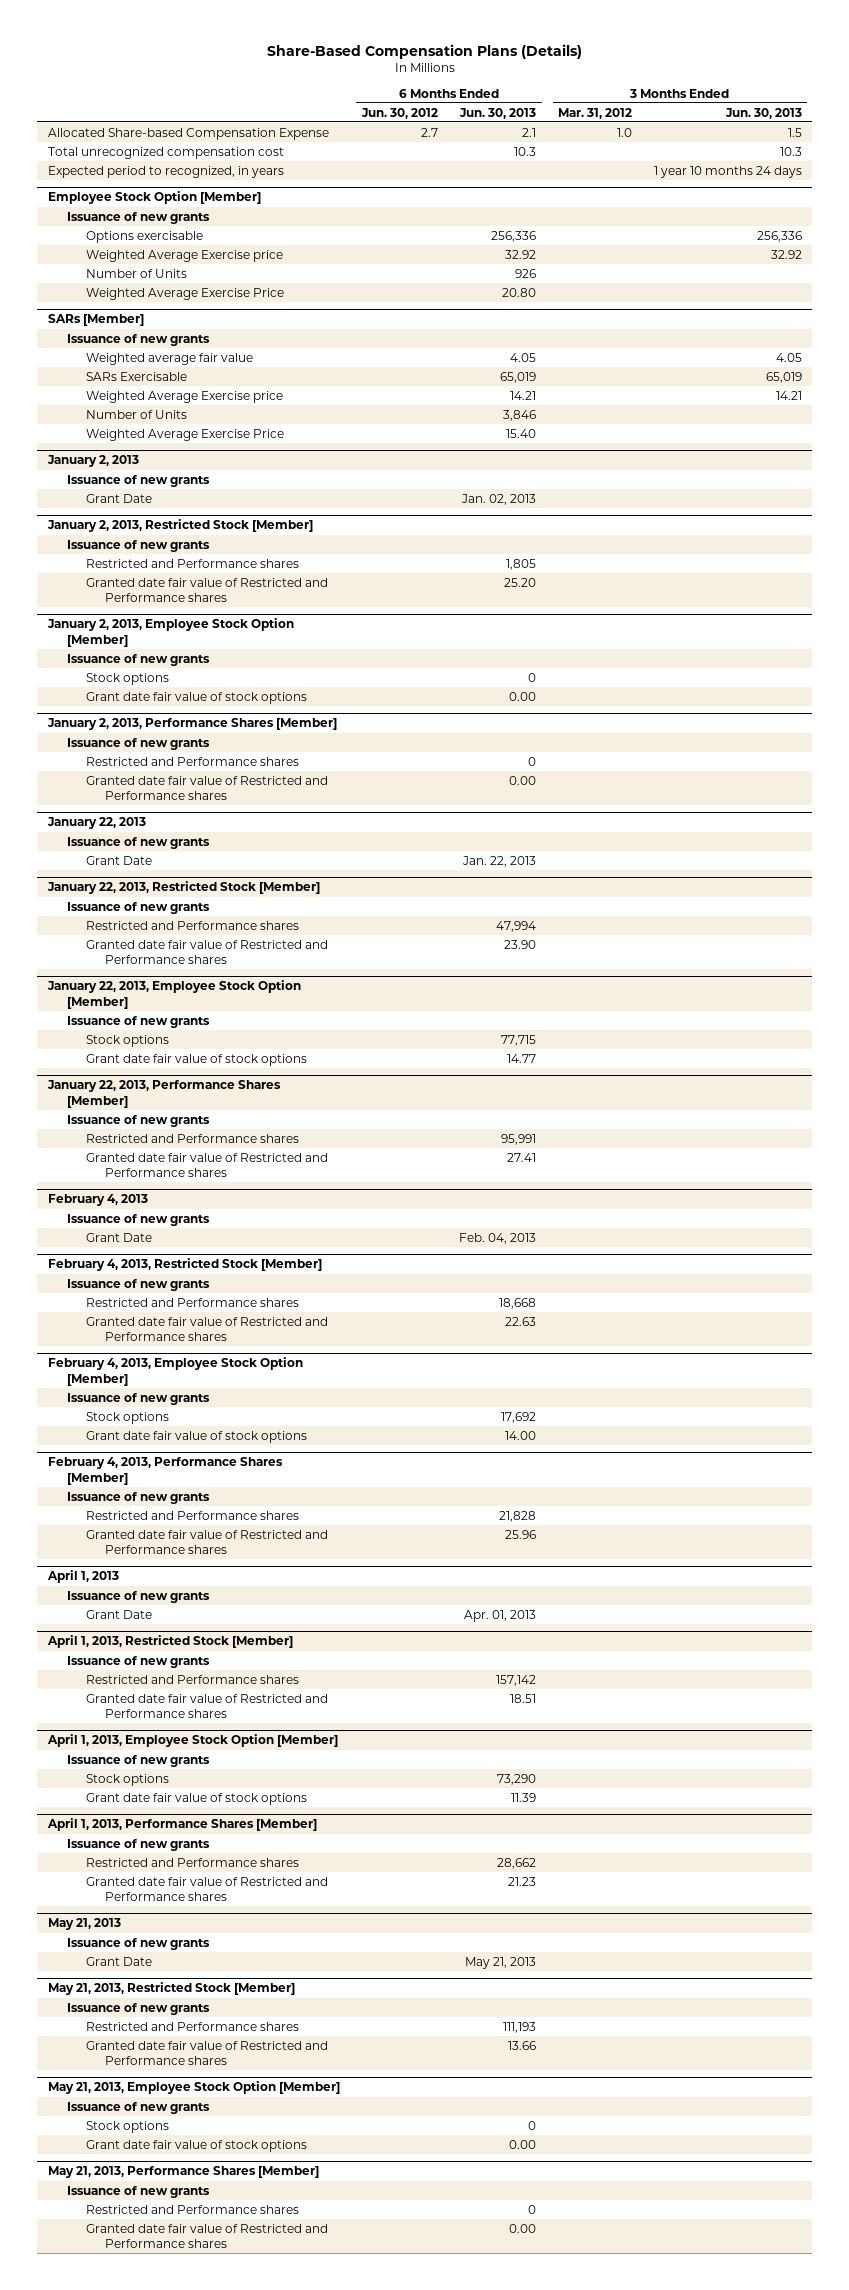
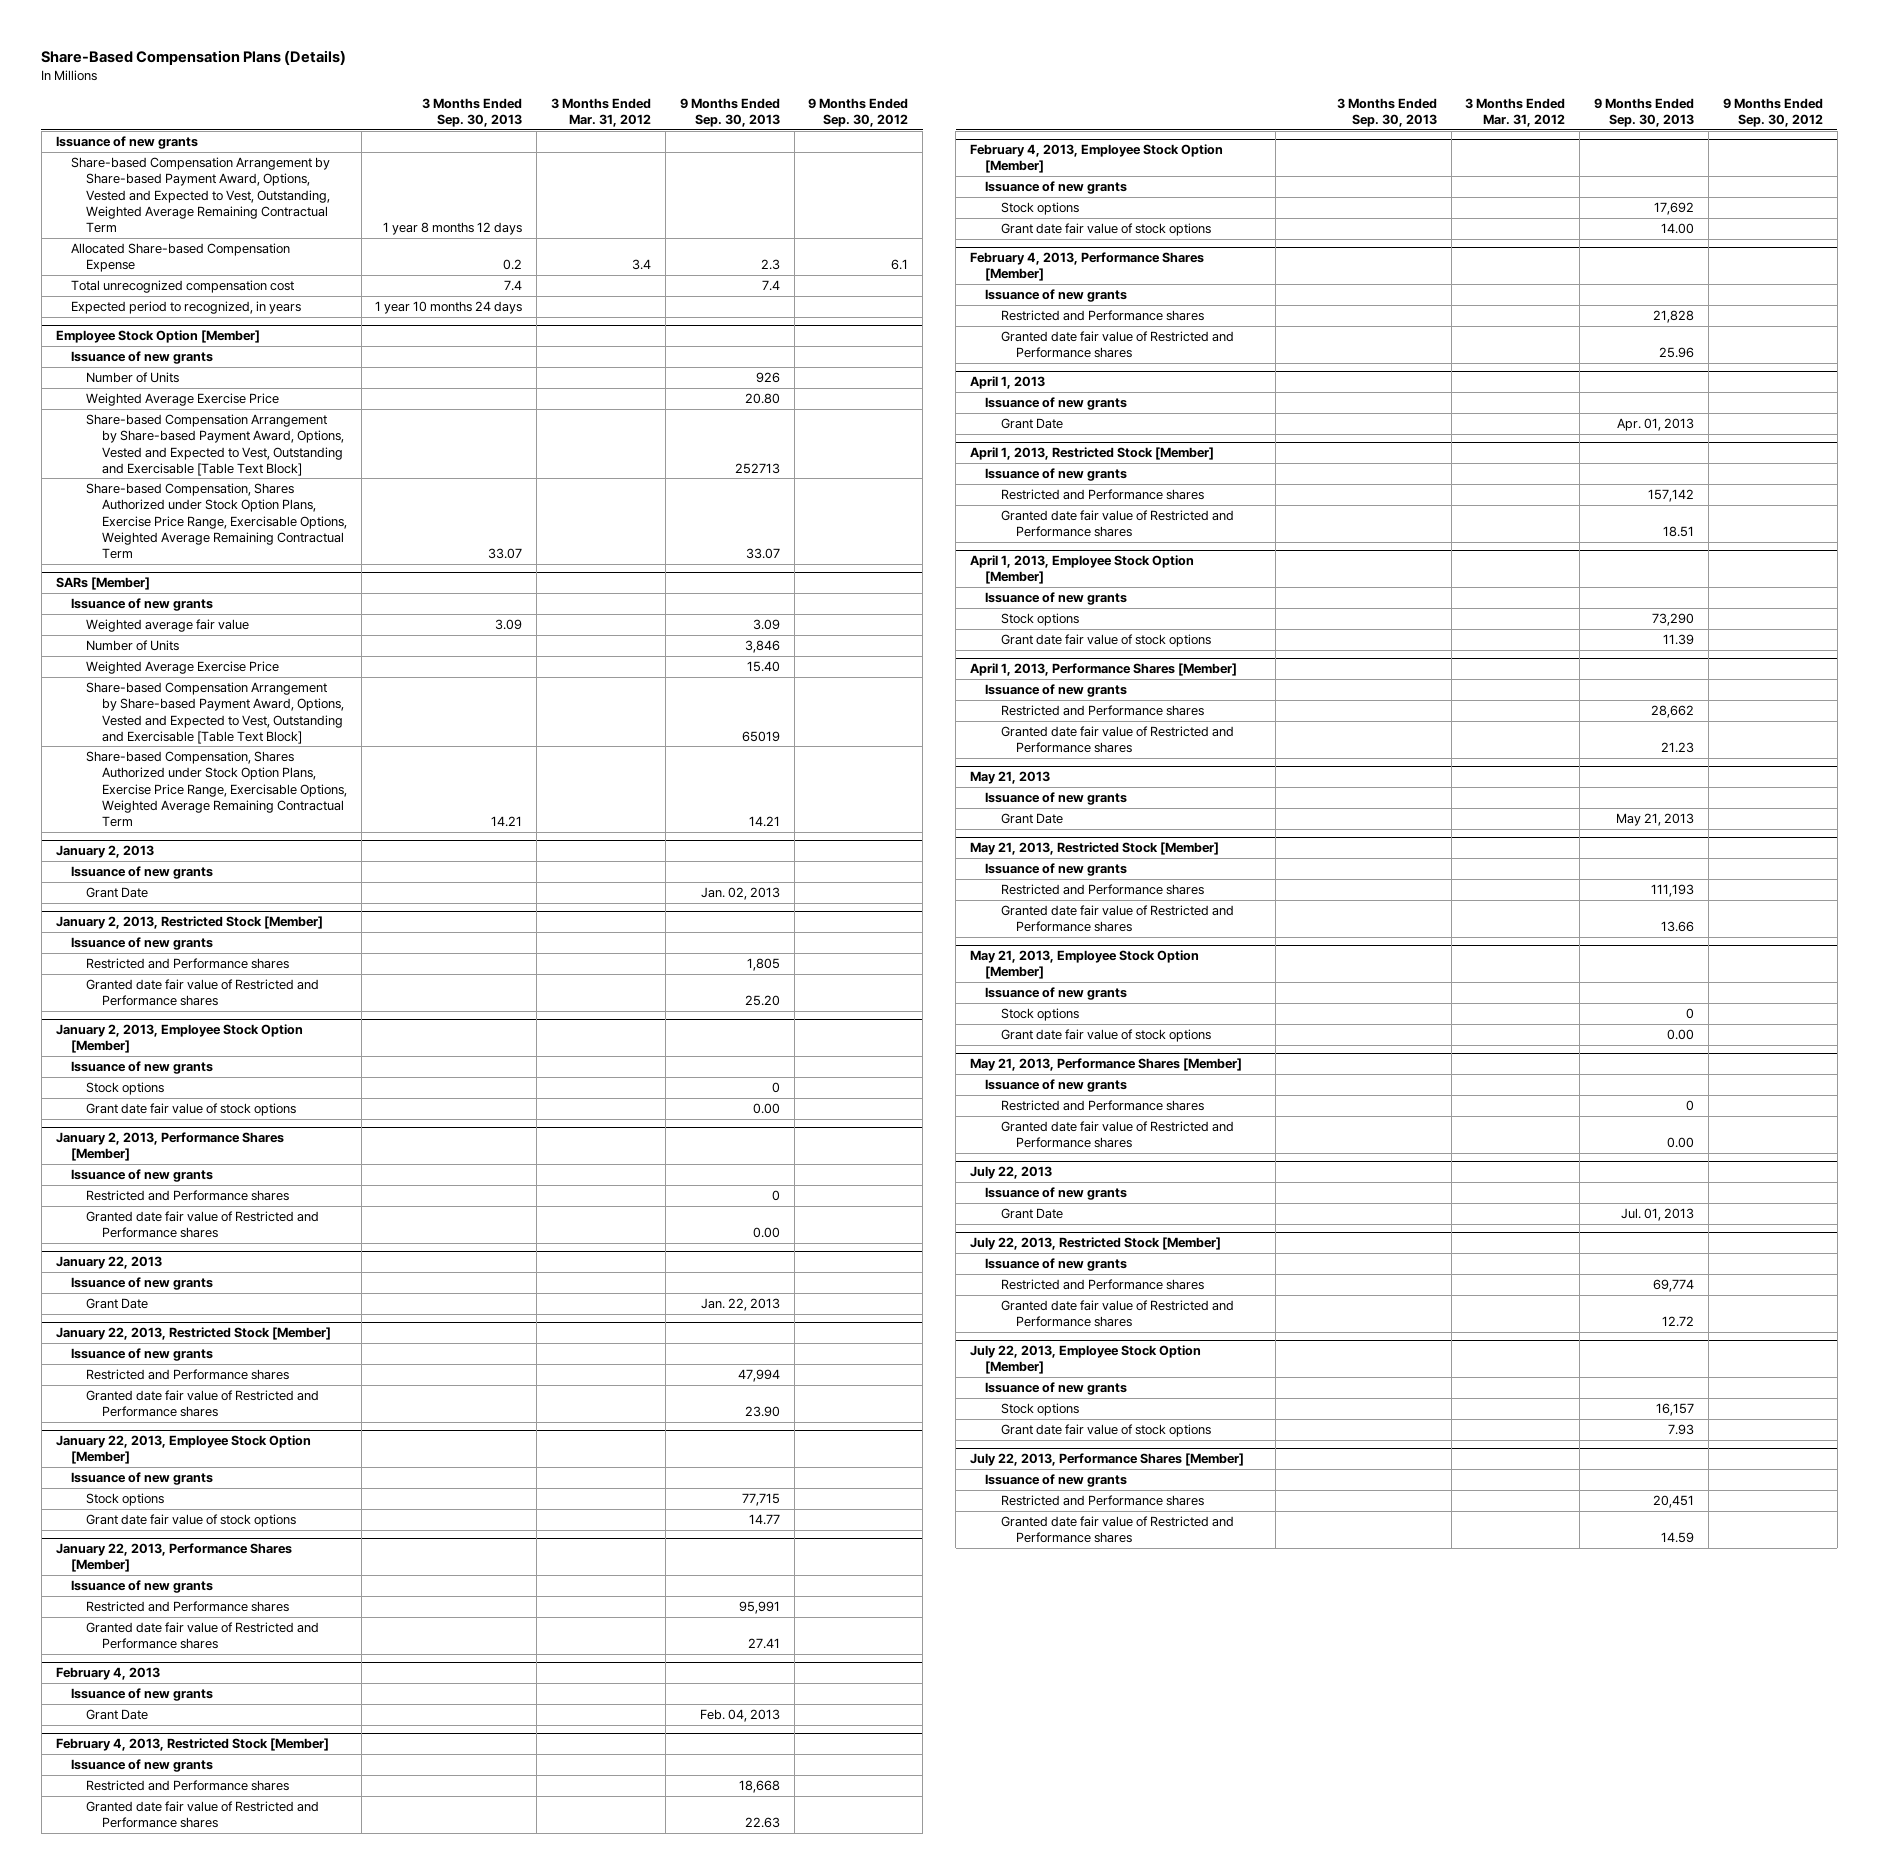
- | 6 Months Ended Jun. 30, 2012 | 6 Months Ended Jun. 30, 2013 | 3 Months Ended Mar. 31, 2012 | 3 Months Ended Jun. 30, 2013
+ | 3 Months Ended Sep. 30, 2013 | 3 Months Ended Mar. 31, 2012 | 9 Months Ended Sep. 30, 2013 | 9 Months Ended Sep. 30, 2012
- Allocated Share-based Compensation Expense | 2.7 | 2.1 | 1.0 | 1.5
+ Issuance of new grants
+ Share-based Compensation Arrangement by Share-based Payment Award, Options, Vested and Expected to Vest, Outstanding, Weighted Average Remaining Contractual Term | 1 year 8 months 12 days | | |
+ Allocated Share-based Compensation Expense | 0.2 | 3.4 | 2.3 | 6.1
@ Employee Stock Option [Member]
- Options exercisable | | 256,336 | | 256,336
- Weighted Average Exercise price | | 32.92 | | 32.92
+ Share-based Compensation Arrangement by Share-based Payment Award, Options, Vested and Expected to Vest, Outstanding and Exercisable [Table Text Block] | | | 252713 |
+ Share-based Compensation, Shares Authorized under Stock Option Plans, Exercise Price Range, Exercisable Options, Weighted Average Remaining Contractual Term | 33.07 | | 33.07 |
@ SARs [Member]
- SARs Exercisable | | 65,019 | | 65,019
- Weighted Average Exercise price | | 14.21 | | 14.21
+ Share-based Compensation Arrangement by Share-based Payment Award, Options, Vested and Expected to Vest, Outstanding and Exercisable [Table Text Block] | | | 65019 |
+ Share-based Compensation, Shares Authorized under Stock Option Plans, Exercise Price Range, Exercisable Options, Weighted Average Remaining Contractual Term | 14.21 | | 14.21 |
+ July 22, 2013
+ Issuance of new grants
+ Grant Date | | | Jul. 01, 2013 |
+ July 22, 2013, Restricted Stock [Member]
+ Issuance of new grants
+ Restricted and Performance shares | | | 69,774 |
+ Granted date fair value of Restricted and Performance shares | | | 12.72 |
+ July 22, 2013, Employee Stock Option [Member]
+ Issuance of new grants
+ Stock options | | | 16,157 |
+ Grant date fair value of stock options | | | 7.93 |
+ July 22, 2013, Performance Shares [Member]
+ Issuance of new grants
+ Restricted and Performance shares | | | 20,451 |
+ Granted date fair value of Restricted and Performance shares | | | 14.59 |

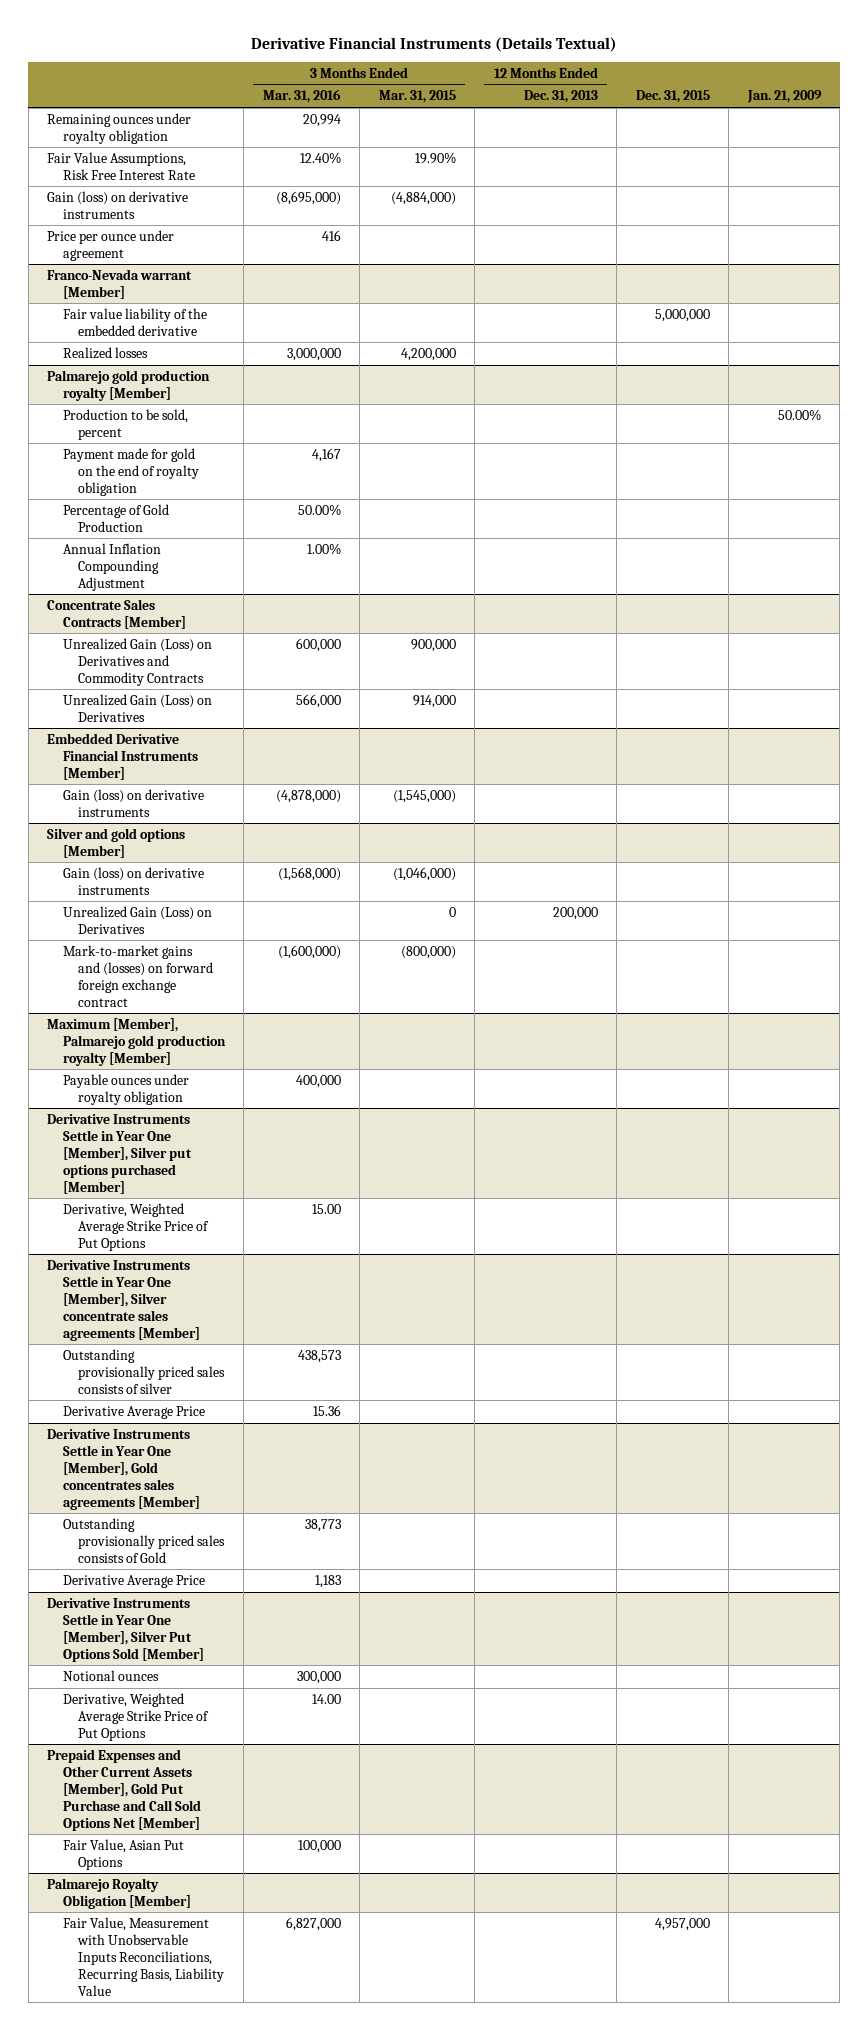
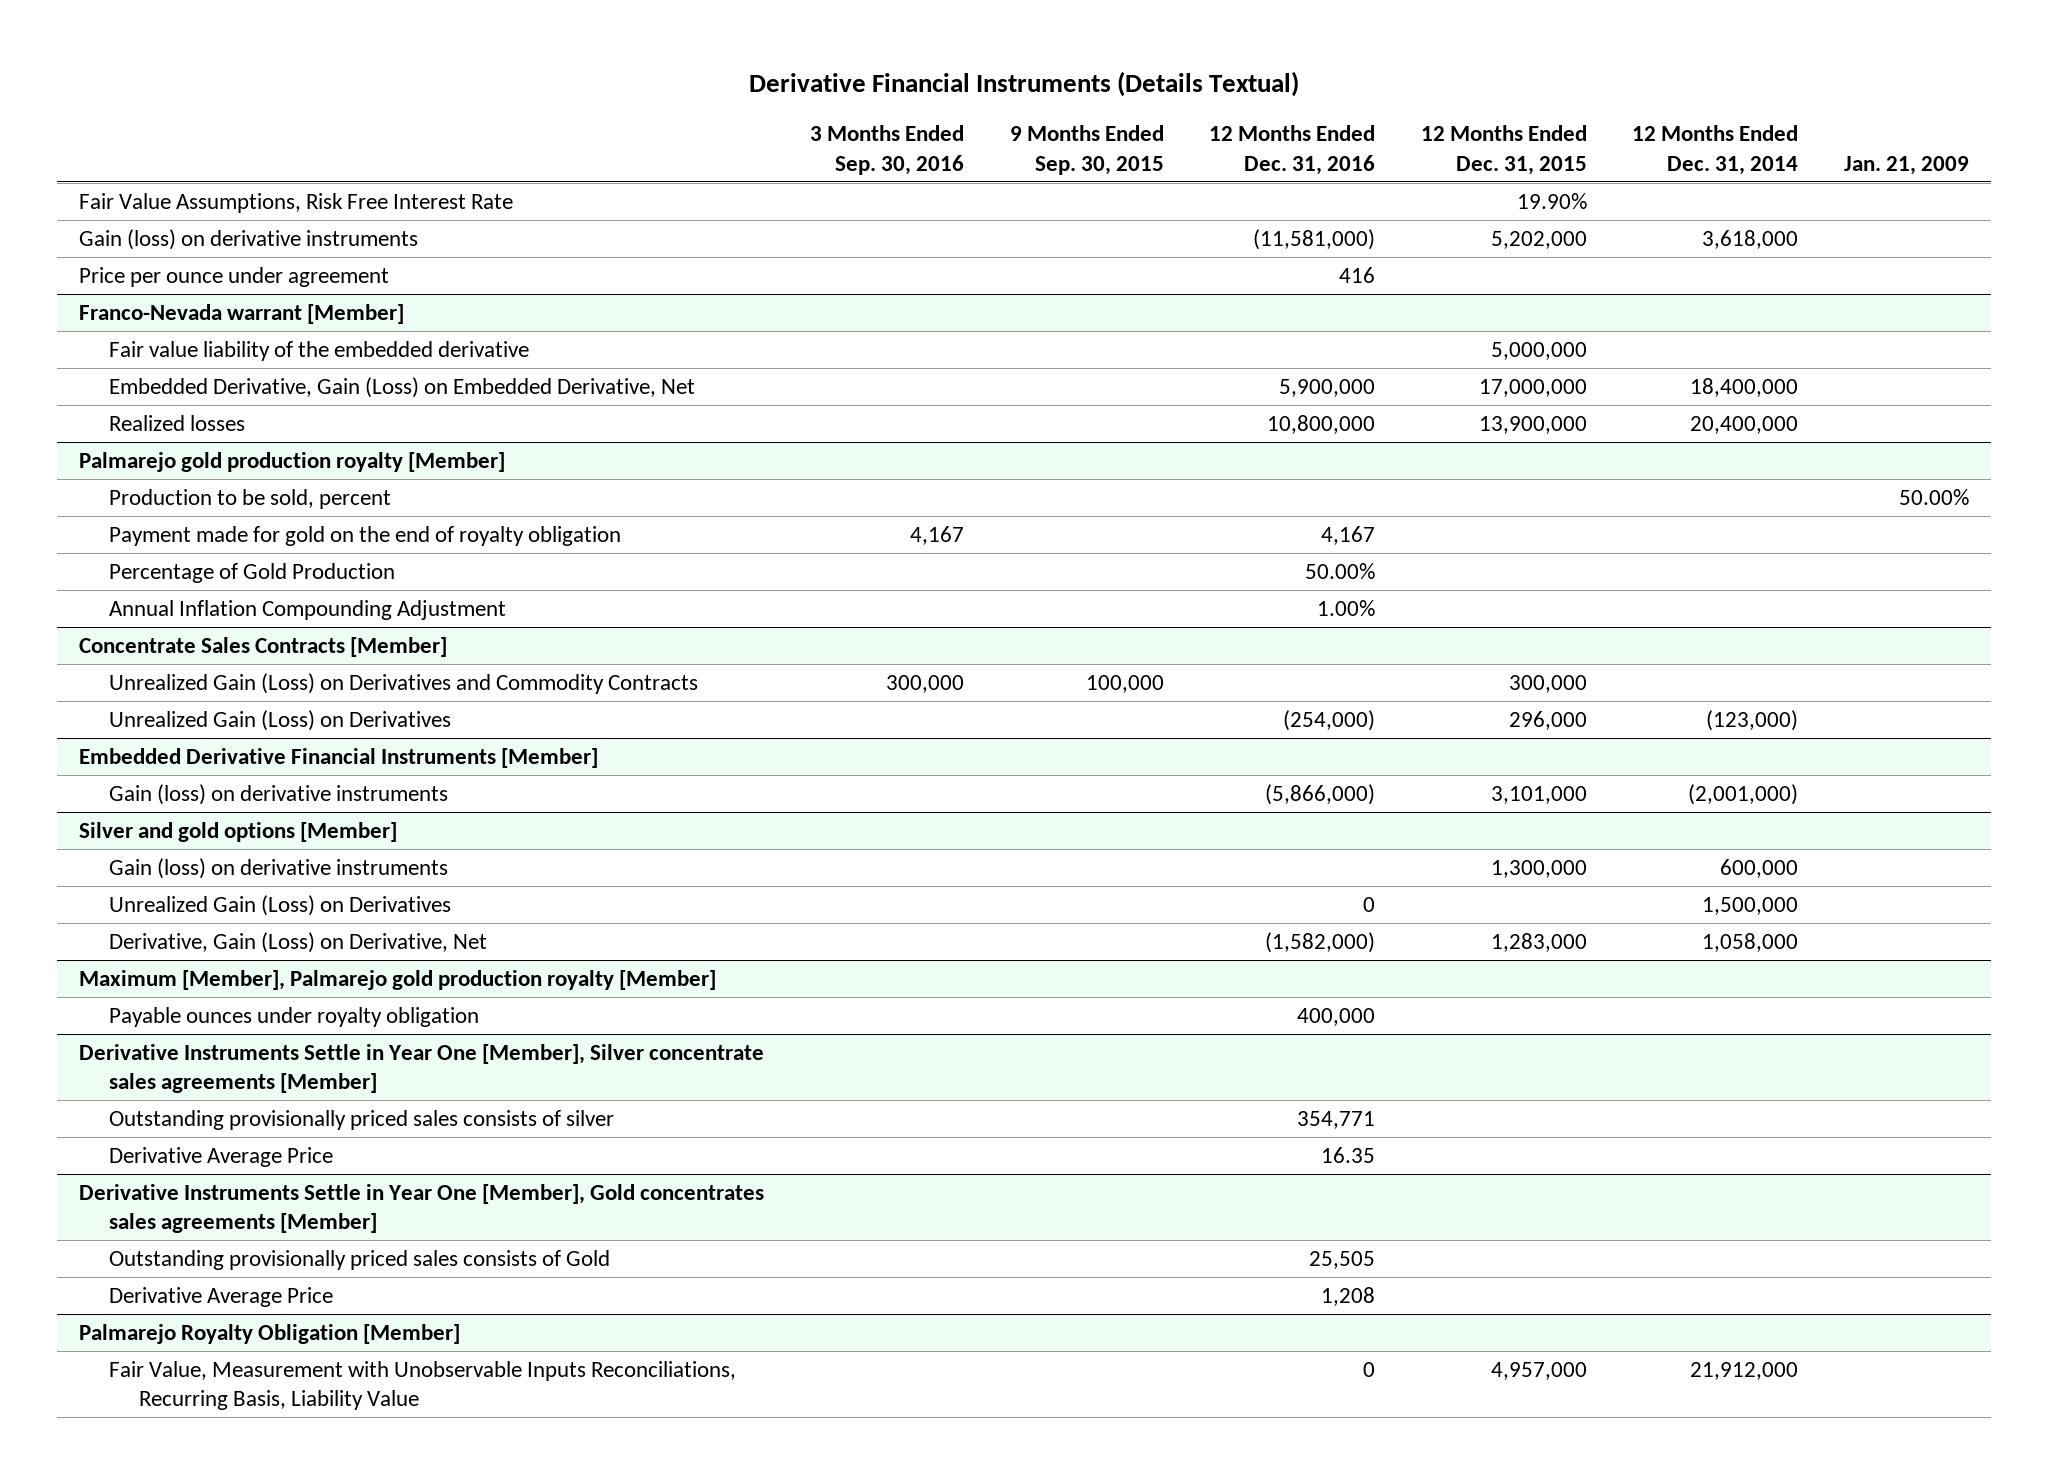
- | 3 Months Ended Mar. 31, 2016 | 3 Months Ended Mar. 31, 2015 | 12 Months Ended Dec. 31, 2013 | Dec. 31, 2015 | Jan. 21, 2009
+ | 3 Months Ended Sep. 30, 2016 | 9 Months Ended Sep. 30, 2015 | 12 Months Ended Dec. 31, 2016 | 12 Months Ended Dec. 31, 2015 | 12 Months Ended Dec. 31, 2014 | Jan. 21, 2009
- Remaining ounces under royalty obligation | 20,994 | | | |
@ Franco-Nevada warrant [Member]
+ Embedded Derivative, Gain (Loss) on Embedded Derivative, Net | | | 5,900,000 | 17,000,000 | 18,400,000 |
@ Silver and gold options [Member]
- Mark-to-market gains and (losses) on forward foreign exchange contract | (1,600,000) | (800,000) | | |
+ Derivative, Gain (Loss) on Derivative, Net | | | (1,582,000) | 1,283,000 | 1,058,000 |
- Derivative Instruments Settle in Year One [Member], Silver put options purchased [Member]
- Derivative, Weighted Average Strike Price of Put Options | 15.00 | | | |
- Derivative Instruments Settle in Year One [Member], Silver Put Options Sold [Member]
- Notional ounces | 300,000 | | | |
- Derivative, Weighted Average Strike Price of Put Options | 14.00 | | | |
- Prepaid Expenses and Other Current Assets [Member], Gold Put Purchase and Call Sold Options Net [Member]
- Fair Value, Asian Put Options | 100,000 | | | |

